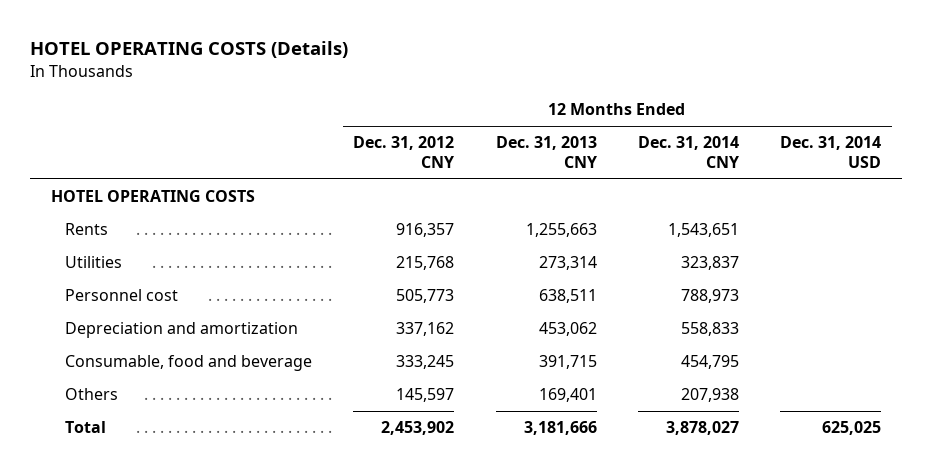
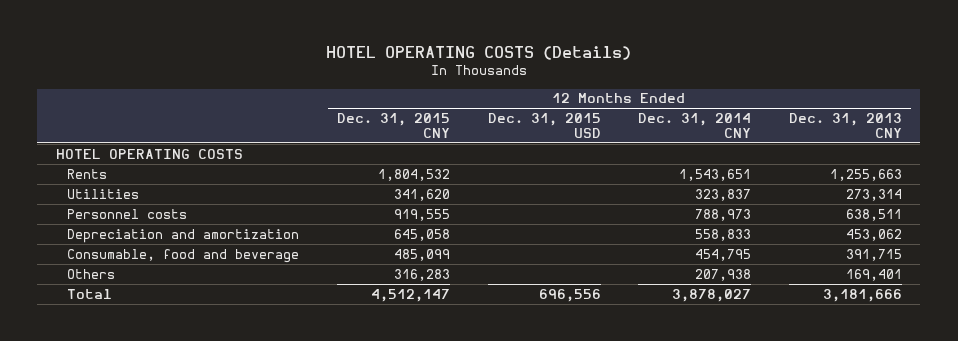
- | 12 Months Ended Dec. 31, 2012 CNY | 12 Months Ended Dec. 31, 2013 CNY | 12 Months Ended Dec. 31, 2014 CNY | 12 Months Ended Dec. 31, 2014 USD
+ | 12 Months Ended Dec. 31, 2015 CNY | 12 Months Ended Dec. 31, 2015 USD | 12 Months Ended Dec. 31, 2014 CNY | 12 Months Ended Dec. 31, 2013 CNY
- Personnel cost | 505,773 | 638,511 | 788,973 |
+ Personnel costs | 919,555 | | 788,973 | 638,511

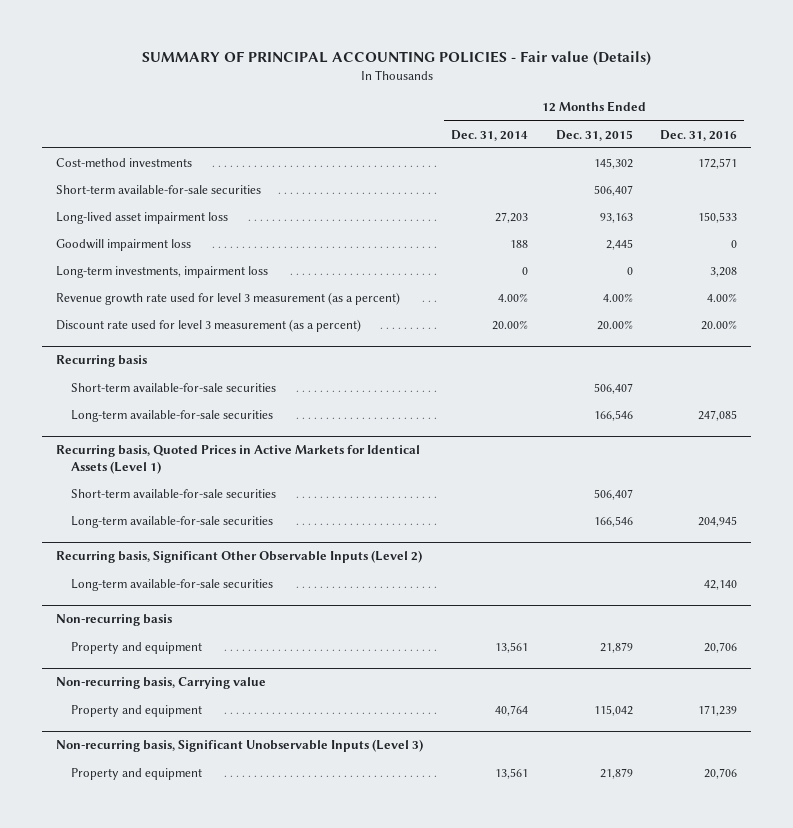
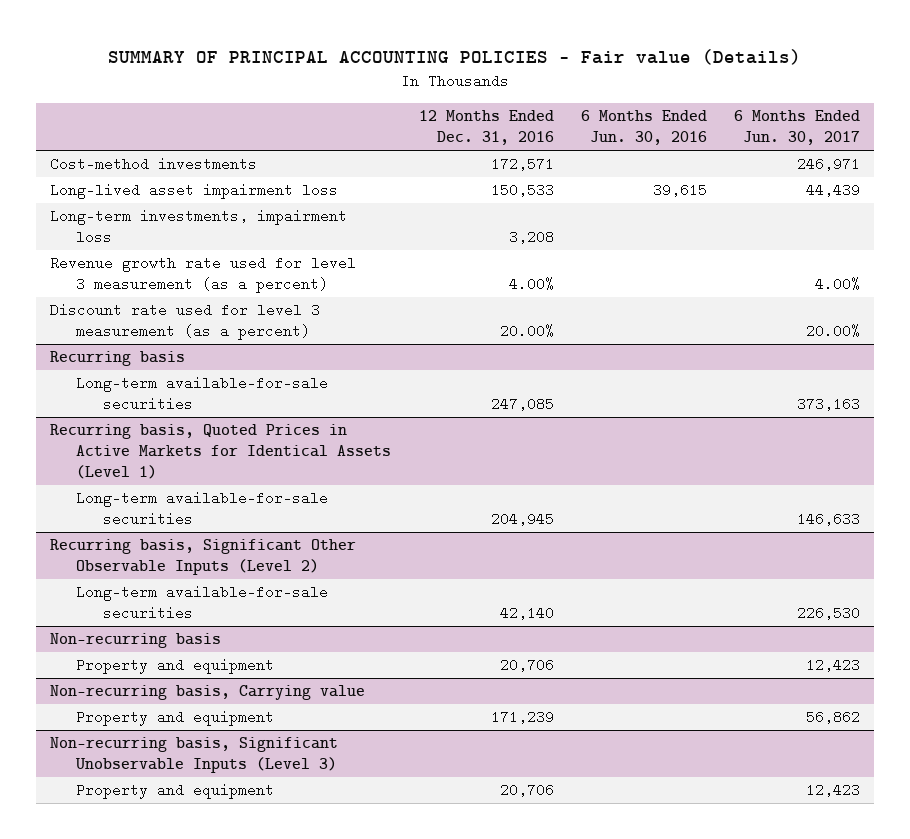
- | 12 Months Ended Dec. 31, 2014 | 12 Months Ended Dec. 31, 2015 | 12 Months Ended Dec. 31, 2016
+ | 12 Months Ended Dec. 31, 2016 | 6 Months Ended Jun. 30, 2016 | 6 Months Ended Jun. 30, 2017
- Short-term available-for-sale securities | | 506,407 |
- Goodwill impairment loss | 188 | 2,445 | 0
@ Recurring basis
- Short-term available-for-sale securities | | 506,407 |
@ Recurring basis, Quoted Prices in Active Markets for Identical Assets (Level 1)
- Short-term available-for-sale securities | | 506,407 |

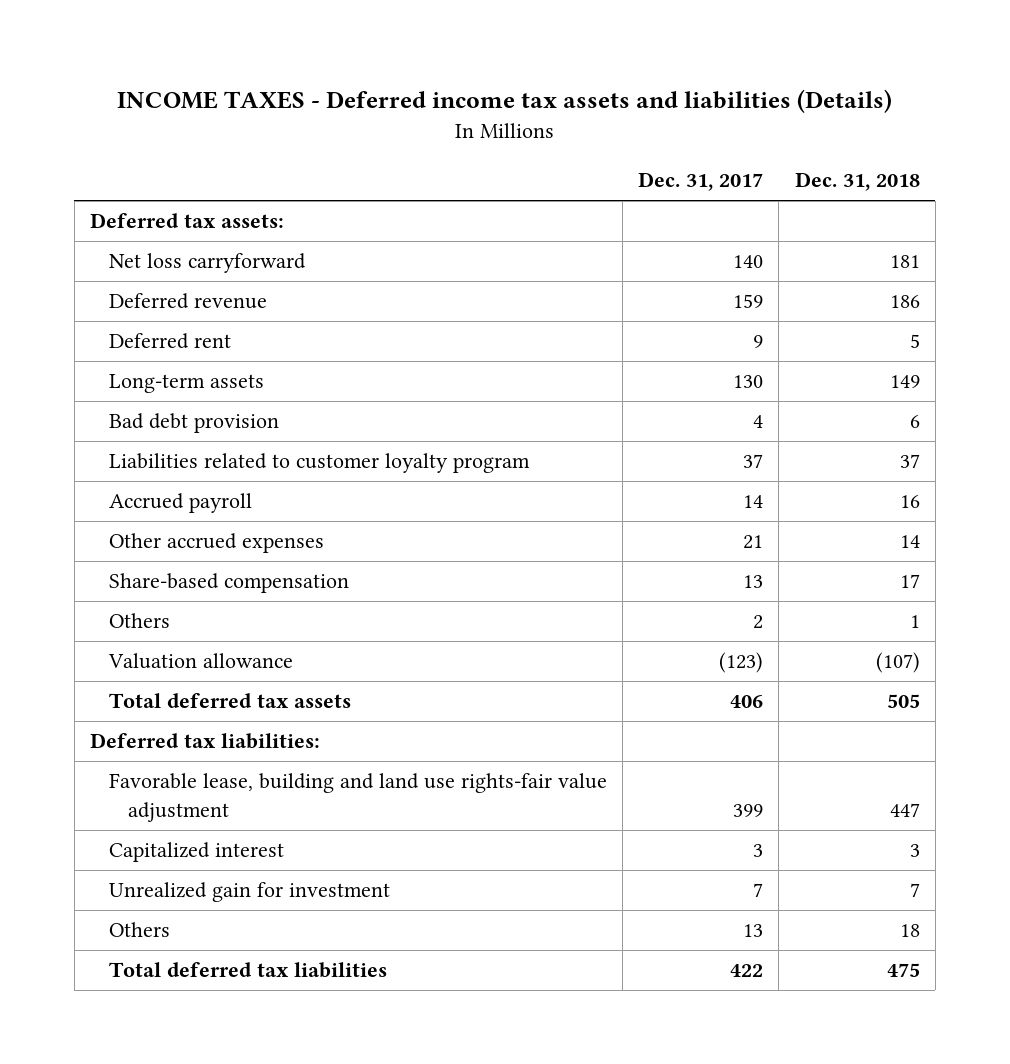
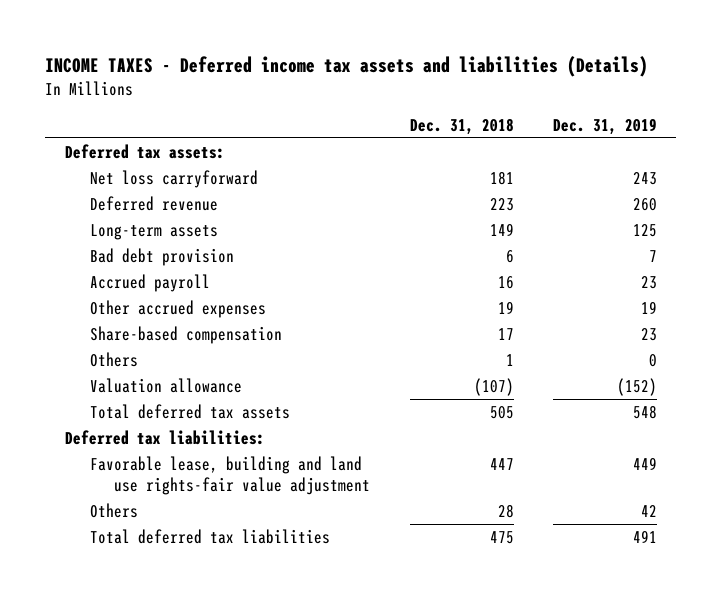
- | Dec. 31, 2017 | Dec. 31, 2018
+ | Dec. 31, 2018 | Dec. 31, 2019
- Deferred revenue | 159 | 186
- Deferred rent | 9 | 5
+ Deferred revenue | 223 | 260
- Liabilities related to customer loyalty program | 37 | 37
- Other accrued expenses | 21 | 14
+ Other accrued expenses | 19 | 19
- Capitalized interest | 3 | 3
- Unrealized gain for investment | 7 | 7
- Others | 13 | 18
+ Others | 28 | 42

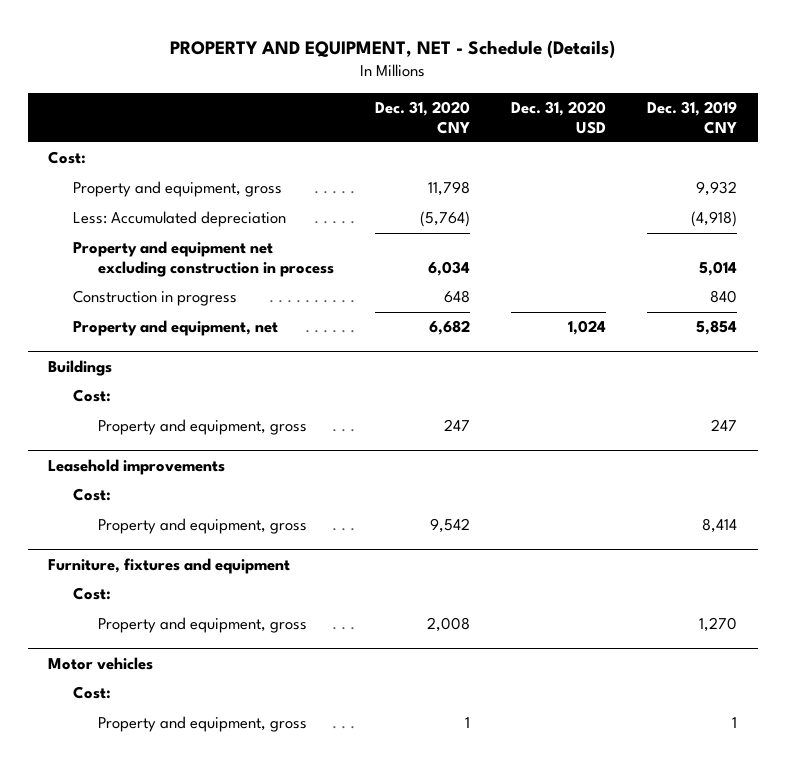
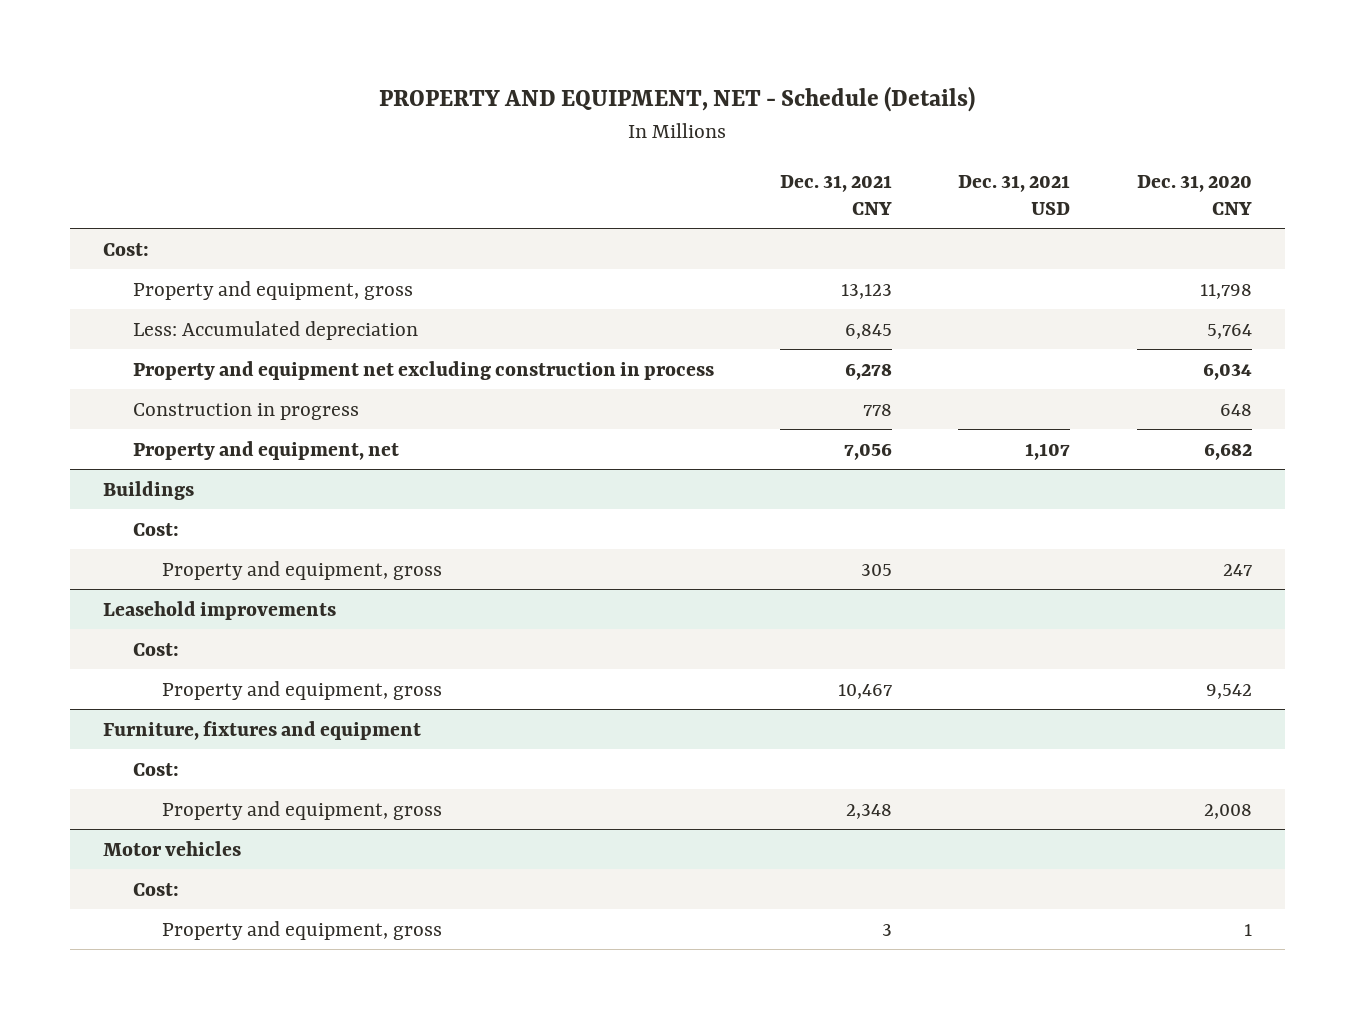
- | Dec. 31, 2020 CNY | Dec. 31, 2020 USD | Dec. 31, 2019 CNY
+ | Dec. 31, 2021 CNY | Dec. 31, 2021 USD | Dec. 31, 2020 CNY
- Less: Accumulated depreciation | (5,764) | | (4,918)
+ Less: Accumulated depreciation | 6,845 | | 5,764

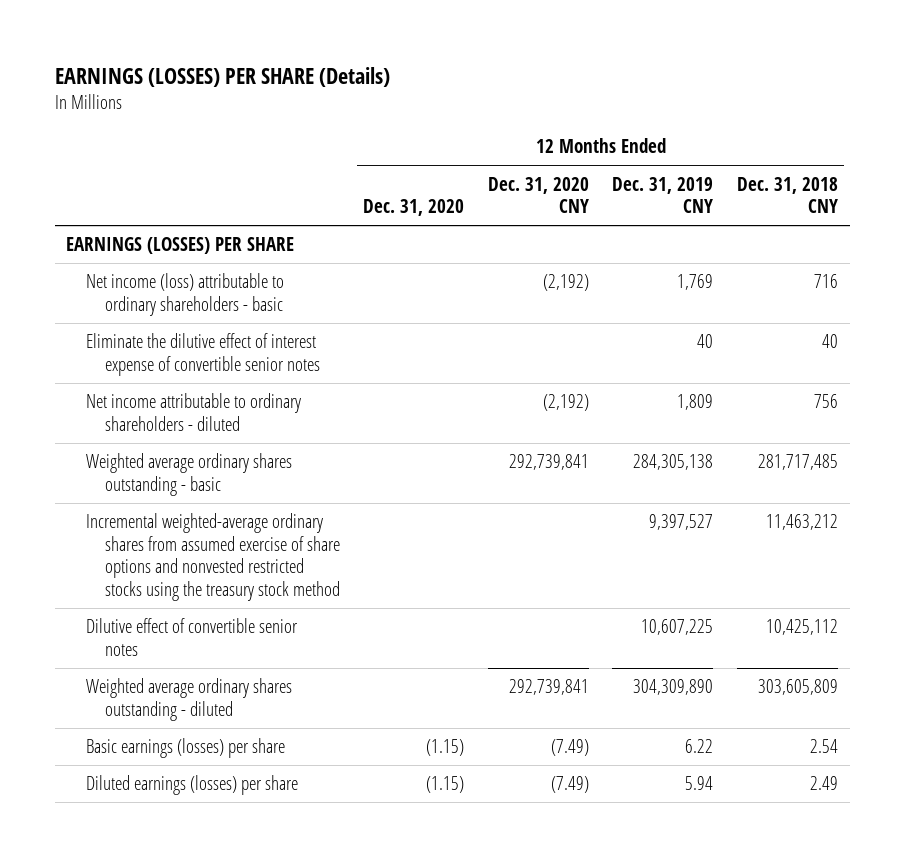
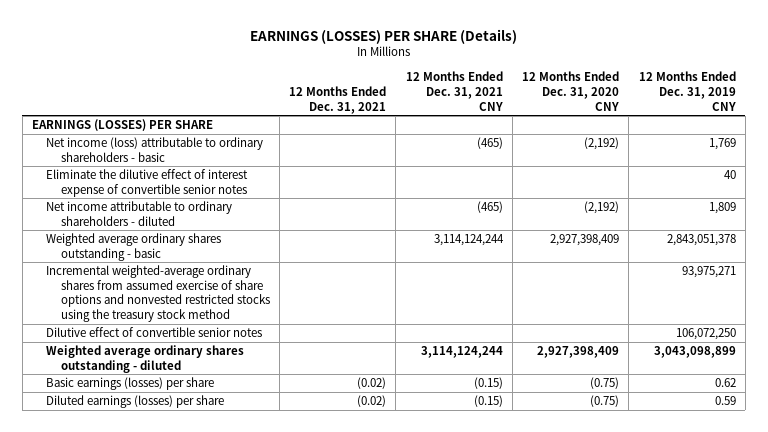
- | 12 Months Ended Dec. 31, 2020 | 12 Months Ended Dec. 31, 2020 CNY | 12 Months Ended Dec. 31, 2019 CNY | 12 Months Ended Dec. 31, 2018 CNY
+ | 12 Months Ended Dec. 31, 2021 | 12 Months Ended Dec. 31, 2021 CNY | 12 Months Ended Dec. 31, 2020 CNY | 12 Months Ended Dec. 31, 2019 CNY
- Weighted average ordinary shares outstanding - basic | | 292,739,841 | 284,305,138 | 281,717,485
- Incremental weighted-average ordinary shares from assumed exercise of share options and nonvested restricted stocks using the treasury stock method | | | 9,397,527 | 11,463,212
- Dilutive effect of convertible senior notes | | | 10,607,225 | 10,425,112
- Weighted average ordinary shares outstanding - diluted | | 292,739,841 | 304,309,890 | 303,605,809
- Basic earnings (losses) per share | (1.15) | (7.49) | 6.22 | 2.54
- Diluted earnings (losses) per share | (1.15) | (7.49) | 5.94 | 2.49
+ Weighted average ordinary shares outstanding - basic | | 3,114,124,244 | 2,927,398,409 | 2,843,051,378
+ Incremental weighted-average ordinary shares from assumed exercise of share options and nonvested restricted stocks using the treasury stock method | | | | 93,975,271
+ Dilutive effect of convertible senior notes | | | | 106,072,250
+ Weighted average ordinary shares outstanding - diluted | | 3,114,124,244 | 2,927,398,409 | 3,043,098,899
+ Basic earnings (losses) per share | (0.02) | (0.15) | (0.75) | 0.62
+ Diluted earnings (losses) per share | (0.02) | (0.15) | (0.75) | 0.59

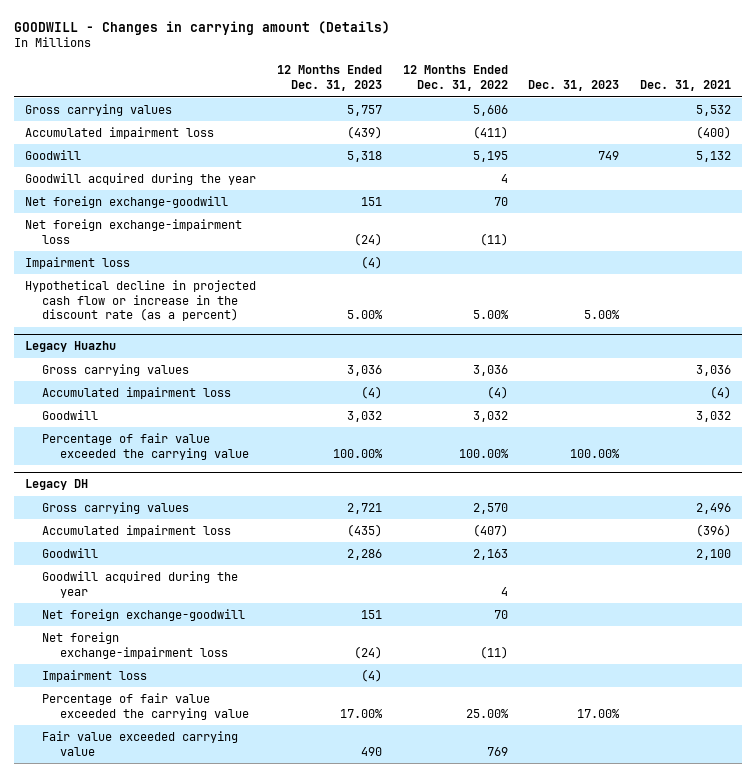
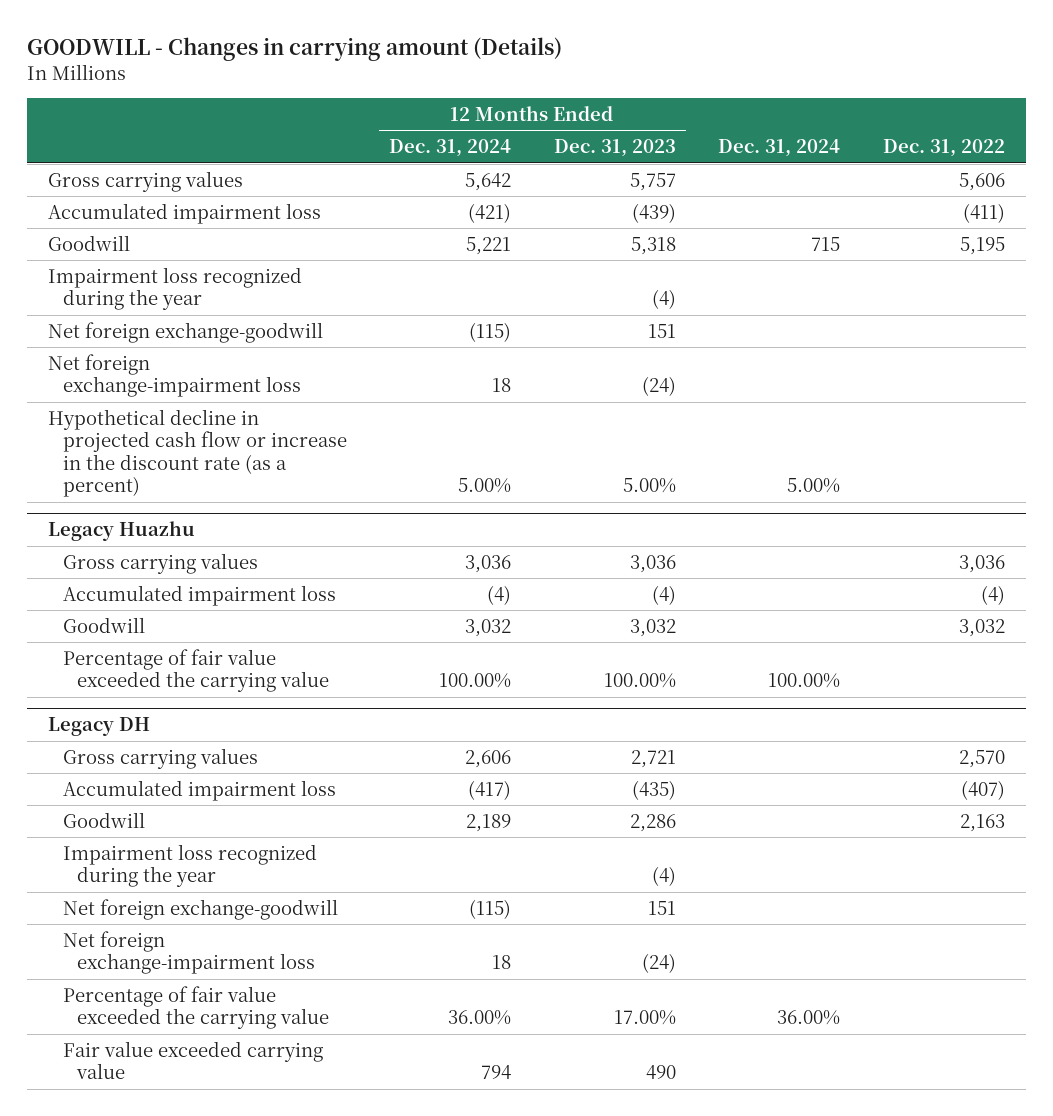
- | 12 Months Ended Dec. 31, 2023 | 12 Months Ended Dec. 31, 2022 | Dec. 31, 2023 | Dec. 31, 2021
+ | 12 Months Ended Dec. 31, 2024 | 12 Months Ended Dec. 31, 2023 | Dec. 31, 2024 | Dec. 31, 2022
- Goodwill acquired during the year | | 4 | |
+ Impairment loss recognized during the year | | (4) | |
- Impairment loss | (4) | | |
@ Legacy DH
- Goodwill acquired during the year | | 4 | |
+ Impairment loss recognized during the year | | (4) | |
- Impairment loss | (4) | | |

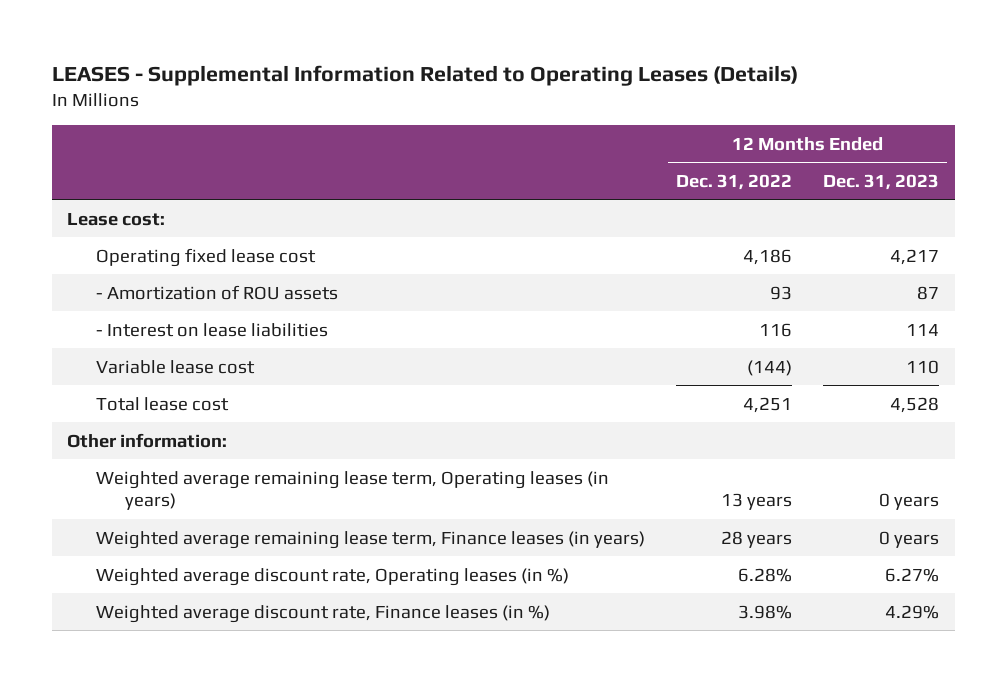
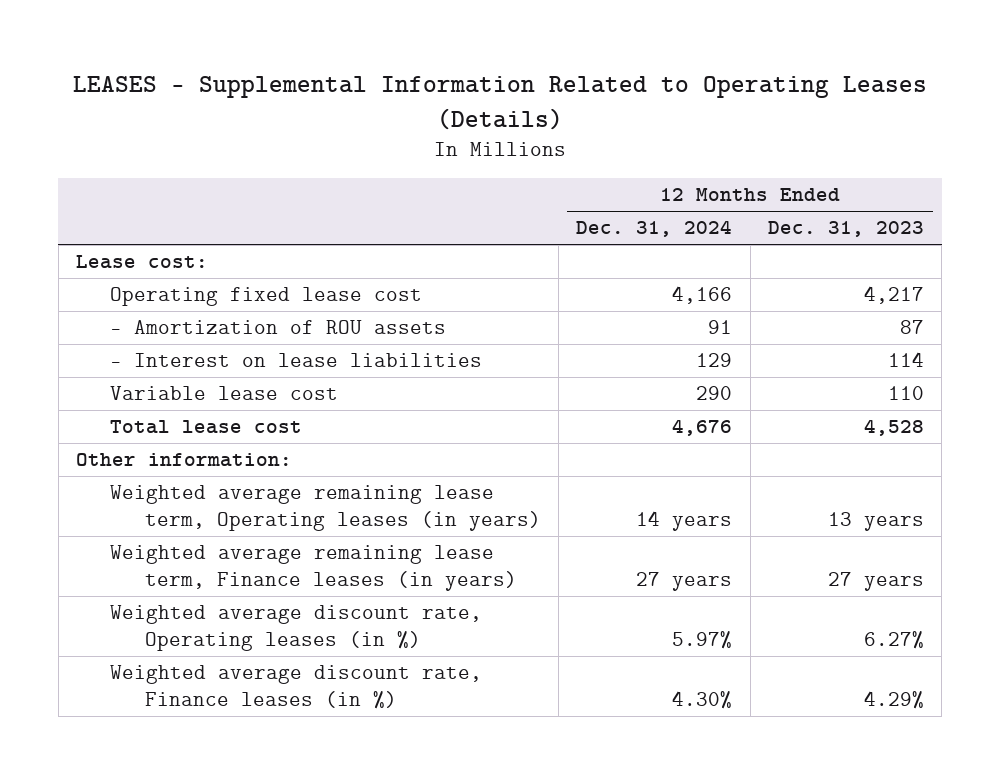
- | 12 Months Ended Dec. 31, 2022 | 12 Months Ended Dec. 31, 2023
+ | 12 Months Ended Dec. 31, 2024 | 12 Months Ended Dec. 31, 2023
- Weighted average remaining lease term, Operating leases (in years) | 13 years | 0 years
- Weighted average remaining lease term, Finance leases (in years) | 28 years | 0 years
+ Weighted average remaining lease term, Operating leases (in years) | 14 years | 13 years
+ Weighted average remaining lease term, Finance leases (in years) | 27 years | 27 years

